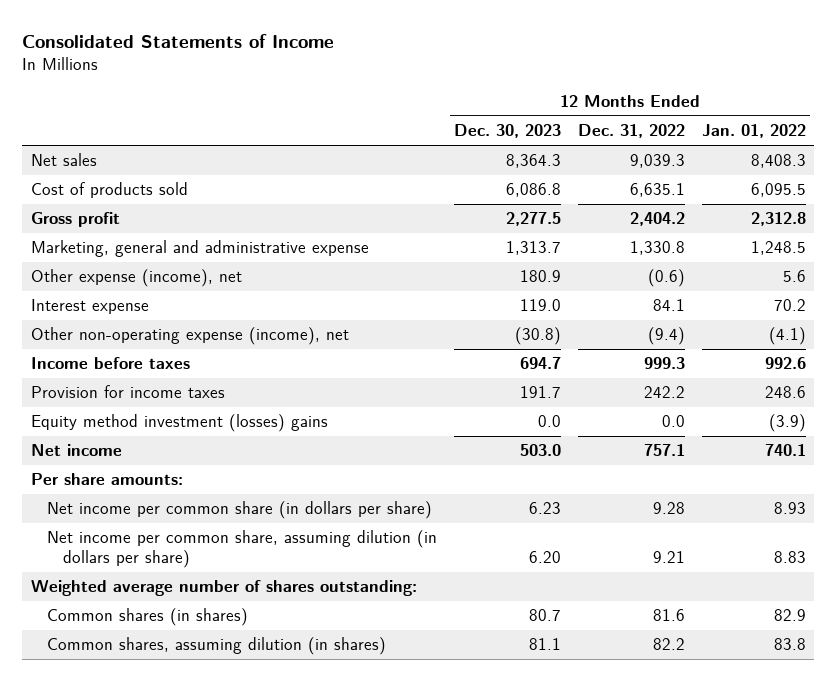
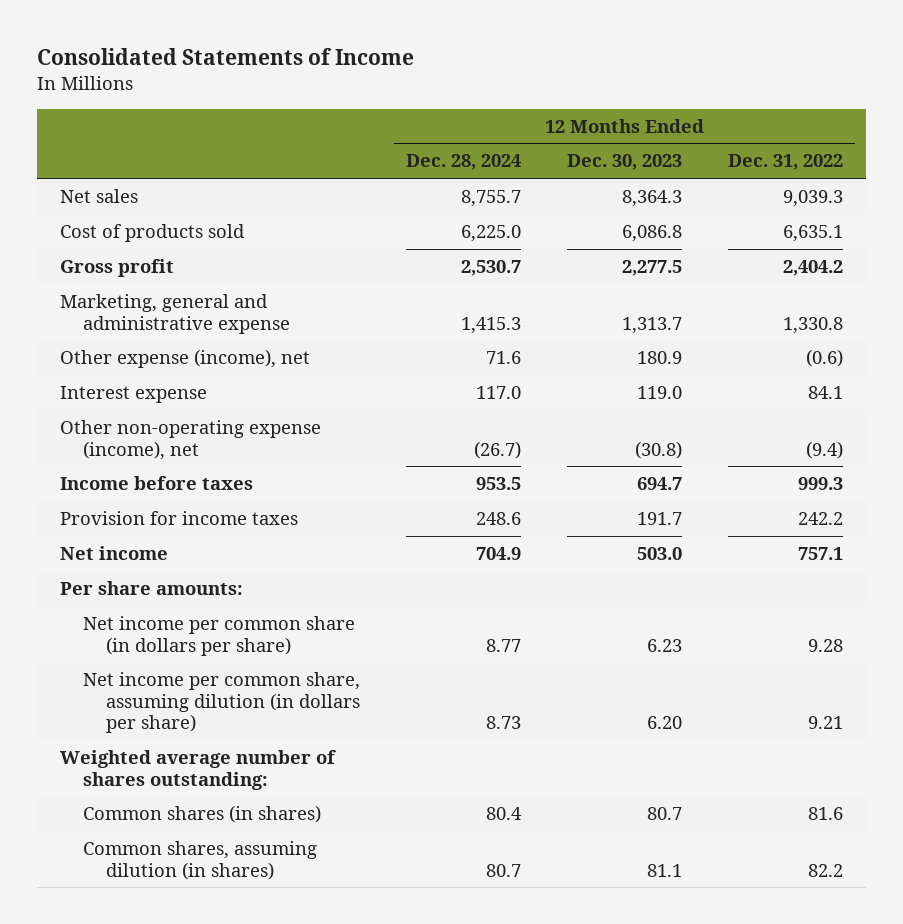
- | 12 Months Ended Dec. 30, 2023 | 12 Months Ended Dec. 31, 2022 | 12 Months Ended Jan. 01, 2022
+ | 12 Months Ended Dec. 28, 2024 | 12 Months Ended Dec. 30, 2023 | 12 Months Ended Dec. 31, 2022
- Equity method investment (losses) gains | 0.0 | 0.0 | (3.9)

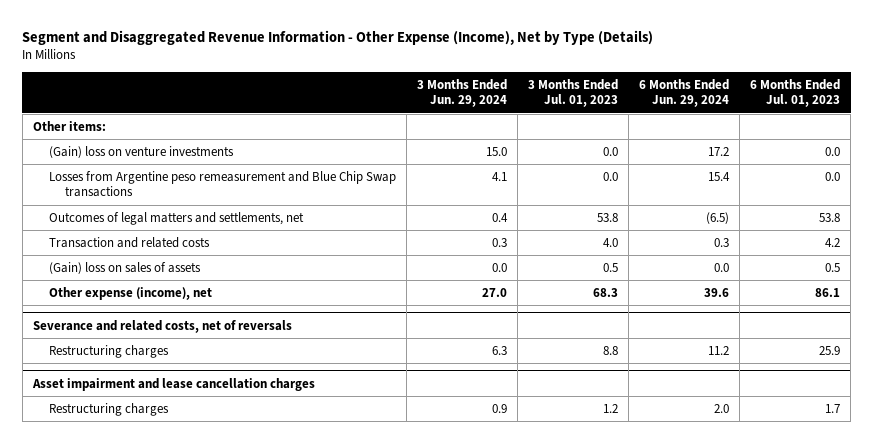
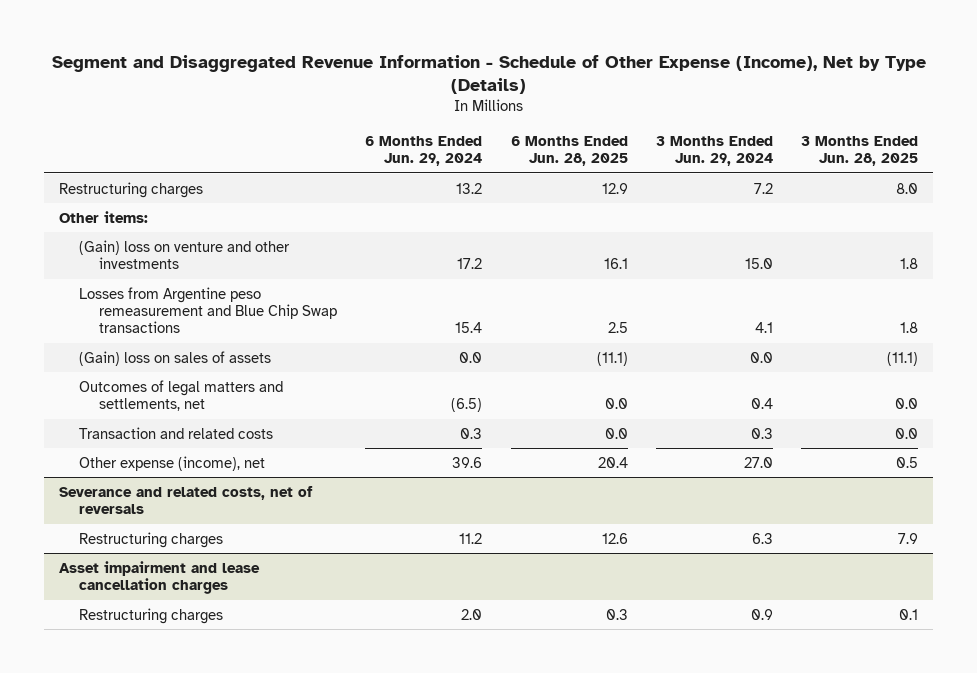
- Segment and Disaggregated Revenue Information - Other Expense (Income), Net by Type (Details)
+ Segment and Disaggregated Revenue Information - Schedule of Other Expense (Income), Net by Type (Details)
- | 3 Months Ended Jun. 29, 2024 | 3 Months Ended Jul. 01, 2023 | 6 Months Ended Jun. 29, 2024 | 6 Months Ended Jul. 01, 2023
+ | 6 Months Ended Jun. 29, 2024 | 6 Months Ended Jun. 28, 2025 | 3 Months Ended Jun. 29, 2024 | 3 Months Ended Jun. 28, 2025
+ Restructuring charges | 13.2 | 12.9 | 7.2 | 8.0
- (Gain) loss on venture investments | 15.0 | 0.0 | 17.2 | 0.0
+ (Gain) loss on venture and other investments | 17.2 | 16.1 | 15.0 | 1.8
moved up: (Gain) loss on sales of assets | 0.0 | (11.1) | 0.0 | (11.1)

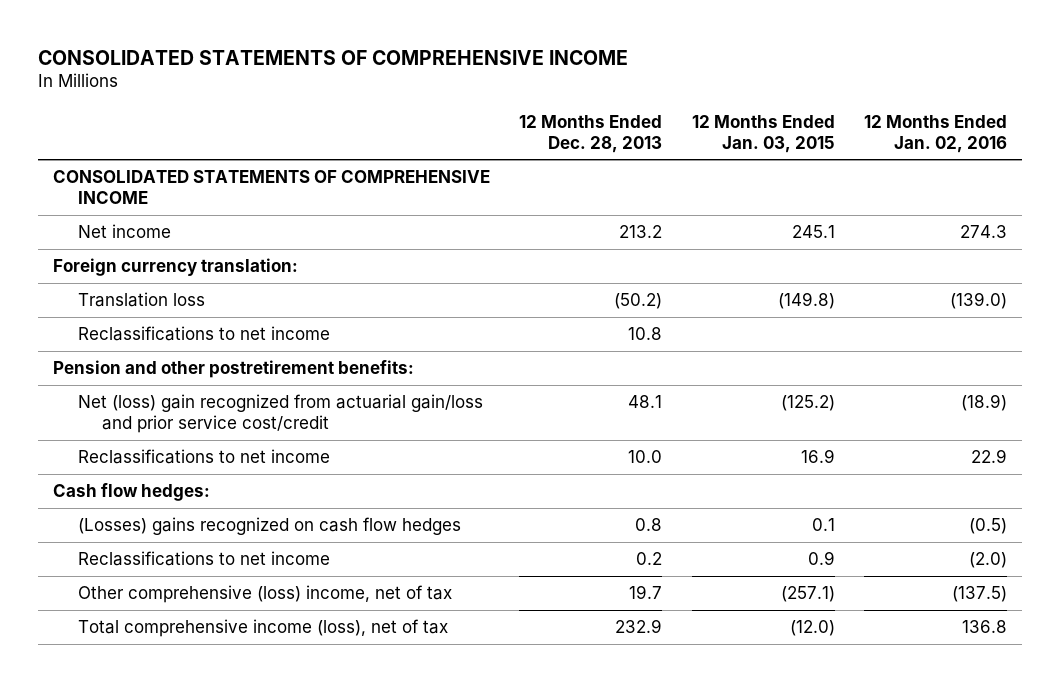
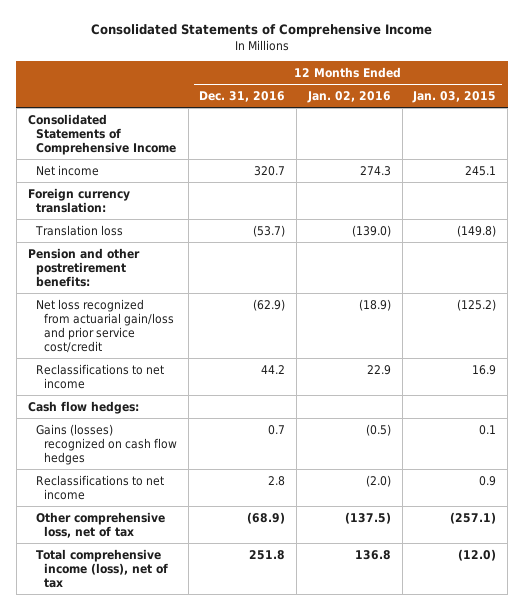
- CONSOLIDATED STATEMENTS OF COMPREHENSIVE INCOME
+ Consolidated Statements of Comprehensive Income
- | 12 Months Ended Dec. 28, 2013 | 12 Months Ended Jan. 03, 2015 | 12 Months Ended Jan. 02, 2016
+ | 12 Months Ended Dec. 31, 2016 | 12 Months Ended Jan. 02, 2016 | 12 Months Ended Jan. 03, 2015
- CONSOLIDATED STATEMENTS OF COMPREHENSIVE INCOME
+ Consolidated Statements of Comprehensive Income
- Reclassifications to net income | 10.8 | |
- Net (loss) gain recognized from actuarial gain/loss and prior service cost/credit | 48.1 | (125.2) | (18.9)
+ Net loss recognized from actuarial gain/loss and prior service cost/credit | (62.9) | (18.9) | (125.2)
- (Losses) gains recognized on cash flow hedges | 0.8 | 0.1 | (0.5)
+ Gains (losses) recognized on cash flow hedges | 0.7 | (0.5) | 0.1
- Other comprehensive (loss) income, net of tax | 19.7 | (257.1) | (137.5)
+ Other comprehensive loss, net of tax | (68.9) | (137.5) | (257.1)

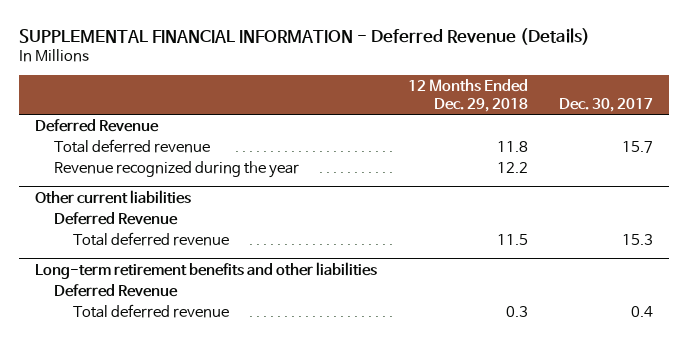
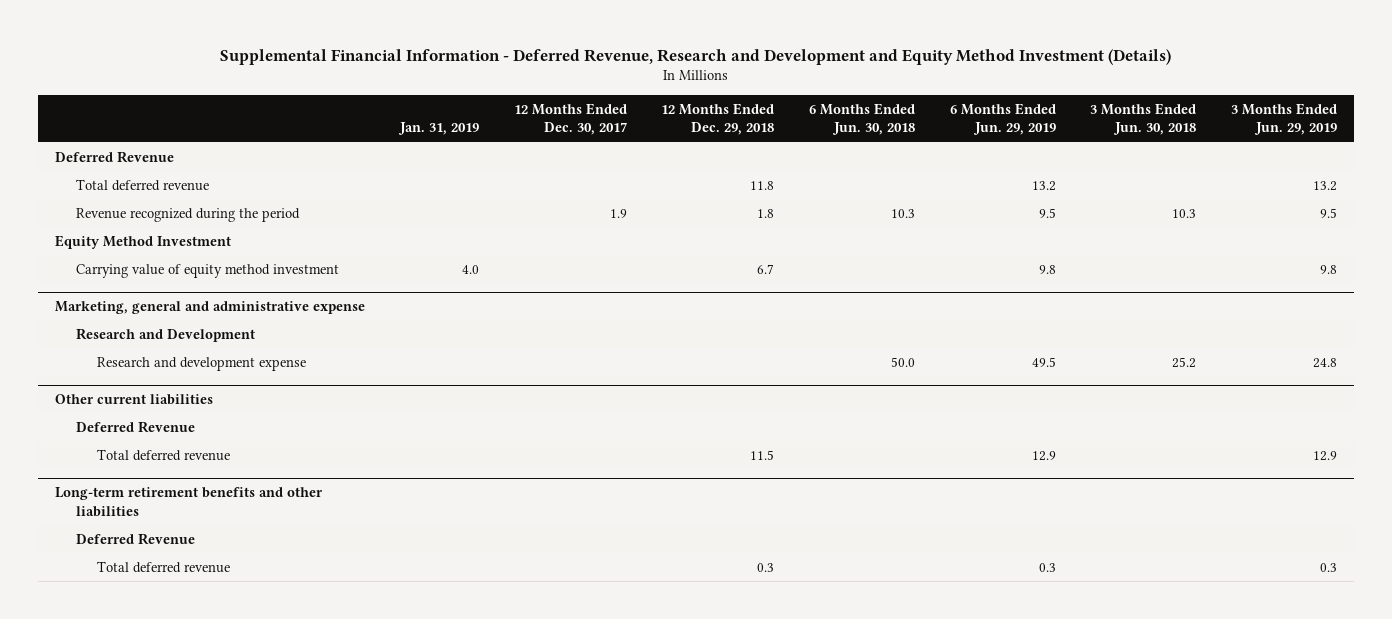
- SUPPLEMENTAL FINANCIAL INFORMATION - Deferred Revenue (Details)
+ Supplemental Financial Information - Deferred Revenue, Research and Development and Equity Method Investment (Details)
- | 12 Months Ended Dec. 29, 2018 | Dec. 30, 2017
+ | Jan. 31, 2019 | 12 Months Ended Dec. 30, 2017 | 12 Months Ended Dec. 29, 2018 | 6 Months Ended Jun. 30, 2018 | 6 Months Ended Jun. 29, 2019 | 3 Months Ended Jun. 30, 2018 | 3 Months Ended Jun. 29, 2019
- Revenue recognized during the year | 12.2 |
+ Revenue recognized during the period | | 1.9 | 1.8 | 10.3 | 9.5 | 10.3 | 9.5
+ Equity Method Investment
+ Carrying value of equity method investment | 4.0 | | 6.7 | | 9.8 | | 9.8
+ Marketing, general and administrative expense
+ Research and Development
+ Research and development expense | | | | 50.0 | 49.5 | 25.2 | 24.8

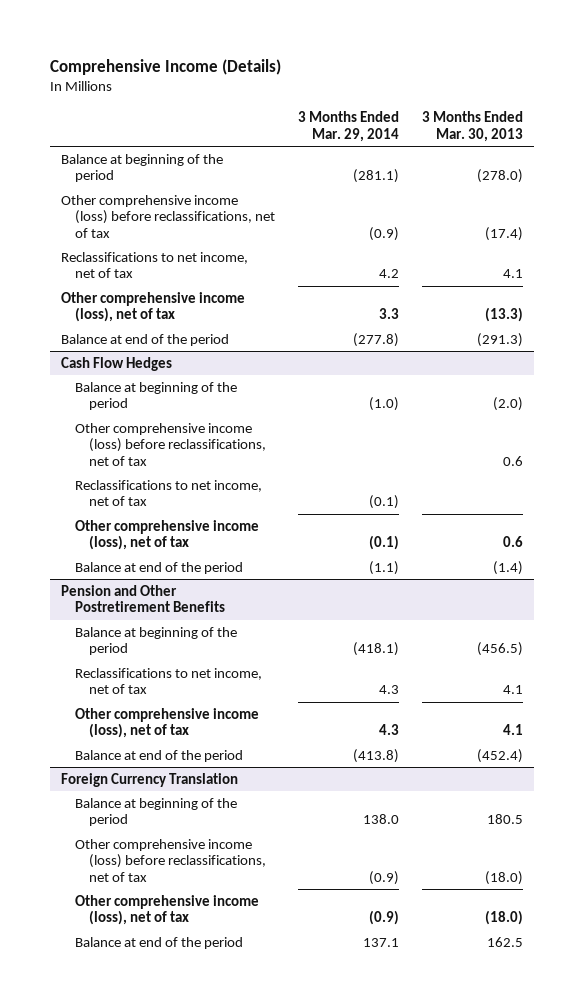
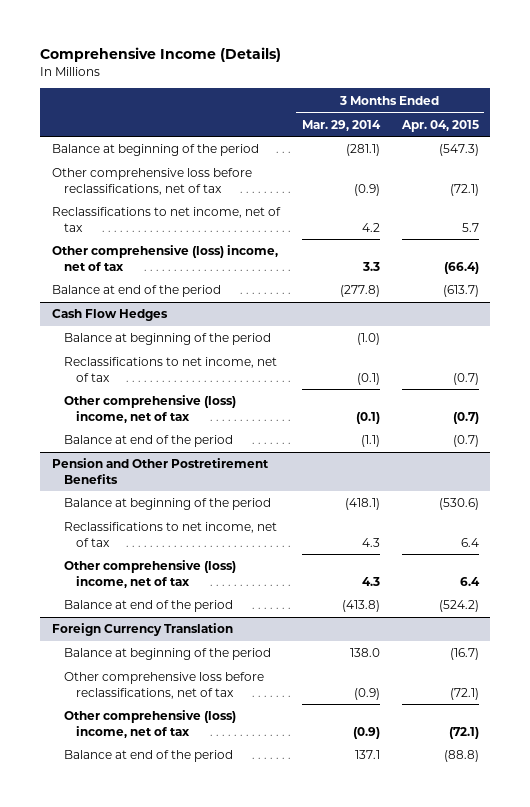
- | 3 Months Ended Mar. 29, 2014 | 3 Months Ended Mar. 30, 2013
+ | 3 Months Ended Mar. 29, 2014 | 3 Months Ended Apr. 04, 2015
- Other comprehensive income (loss) before reclassifications, net of tax | (0.9) | (17.4)
+ Other comprehensive loss before reclassifications, net of tax | (0.9) | (72.1)
- Other comprehensive income (loss), net of tax | 3.3 | (13.3)
+ Other comprehensive (loss) income, net of tax | 3.3 | (66.4)
@ Cash Flow Hedges
- Other comprehensive income (loss) before reclassifications, net of tax | | 0.6
- Other comprehensive income (loss), net of tax | (0.1) | 0.6
+ Other comprehensive (loss) income, net of tax | (0.1) | (0.7)
@ Pension and Other Postretirement Benefits
- Other comprehensive income (loss), net of tax | 4.3 | 4.1
+ Other comprehensive (loss) income, net of tax | 4.3 | 6.4
@ Foreign Currency Translation
- Other comprehensive income (loss) before reclassifications, net of tax | (0.9) | (18.0)
- Other comprehensive income (loss), net of tax | (0.9) | (18.0)
+ Other comprehensive loss before reclassifications, net of tax | (0.9) | (72.1)
+ Other comprehensive (loss) income, net of tax | (0.9) | (72.1)

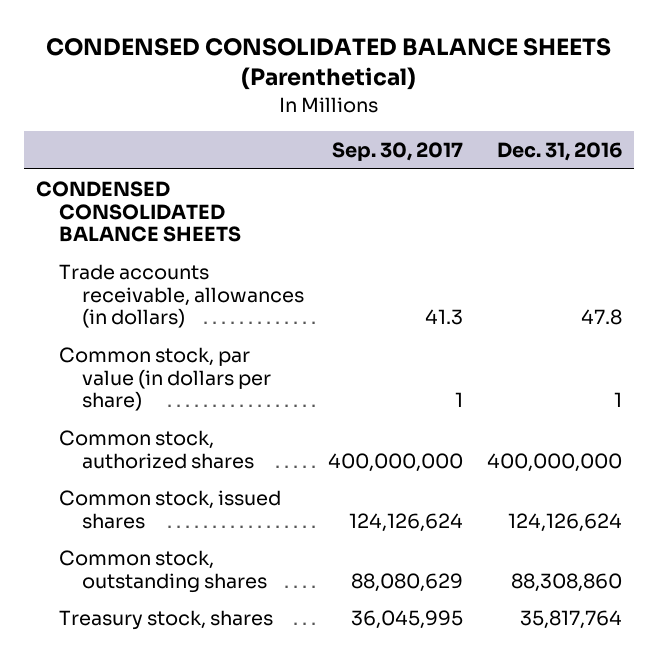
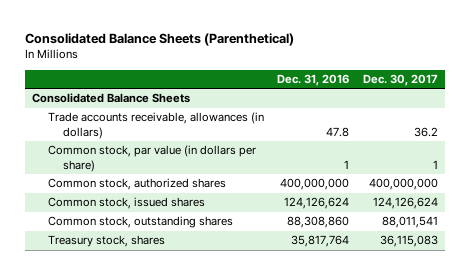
- CONDENSED CONSOLIDATED BALANCE SHEETS (Parenthetical)
+ Consolidated Balance Sheets (Parenthetical)
- | Sep. 30, 2017 | Dec. 31, 2016
+ | Dec. 31, 2016 | Dec. 30, 2017
- CONDENSED CONSOLIDATED BALANCE SHEETS
+ Consolidated Balance Sheets

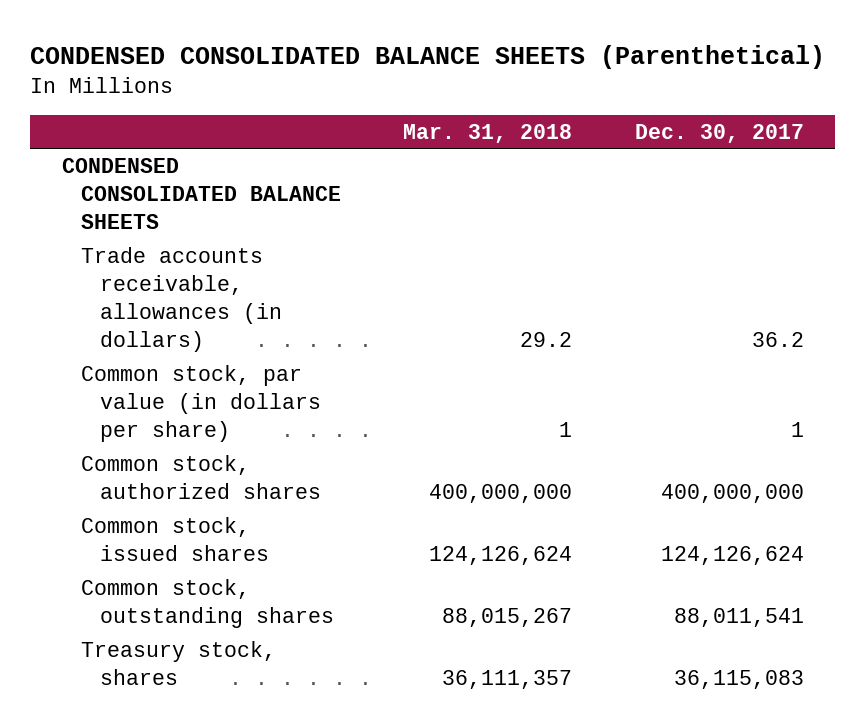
- Consolidated Balance Sheets (Parenthetical)
+ CONDENSED CONSOLIDATED BALANCE SHEETS (Parenthetical)
- | Dec. 31, 2016 | Dec. 30, 2017
+ | Mar. 31, 2018 | Dec. 30, 2017
- Consolidated Balance Sheets
+ CONDENSED CONSOLIDATED BALANCE SHEETS

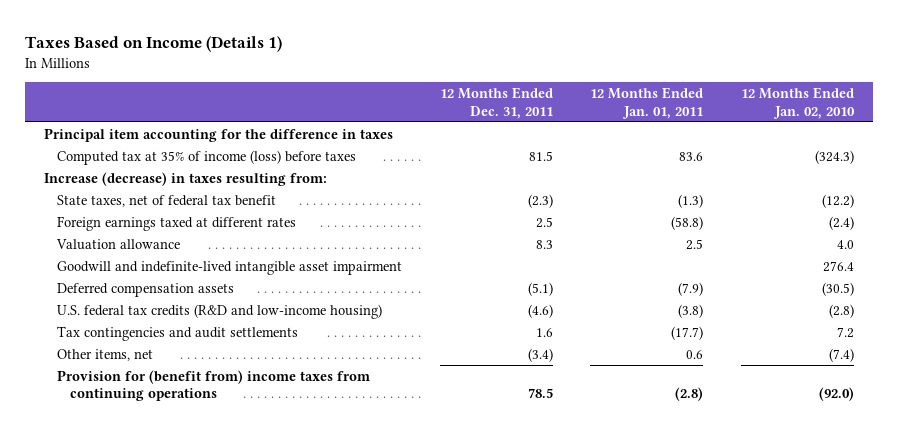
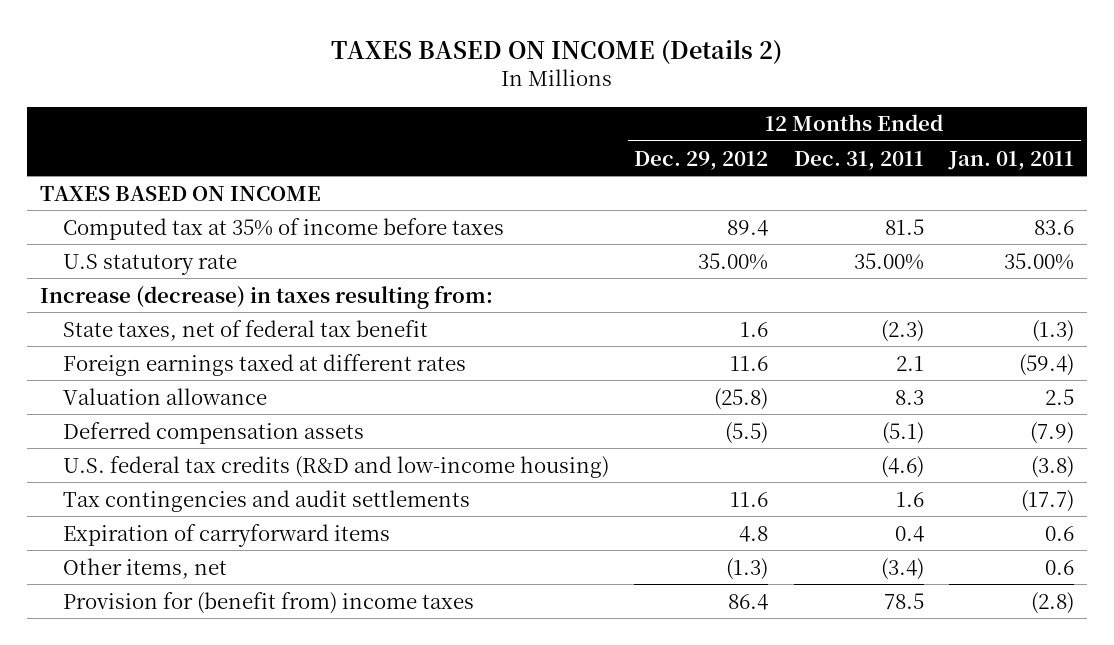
- Taxes Based on Income (Details 1)
+ TAXES BASED ON INCOME (Details 2)
- | 12 Months Ended Dec. 31, 2011 | 12 Months Ended Jan. 01, 2011 | 12 Months Ended Jan. 02, 2010
+ | 12 Months Ended Dec. 29, 2012 | 12 Months Ended Dec. 31, 2011 | 12 Months Ended Jan. 01, 2011
- Principal item accounting for the difference in taxes
- Computed tax at 35% of income (loss) before taxes | 81.5 | 83.6 | (324.3)
+ TAXES BASED ON INCOME
+ Computed tax at 35% of income before taxes | 89.4 | 81.5 | 83.6
+ U.S statutory rate | 35.00% | 35.00% | 35.00%
- Foreign earnings taxed at different rates | 2.5 | (58.8) | (2.4)
+ Foreign earnings taxed at different rates | 11.6 | 2.1 | (59.4)
- Goodwill and indefinite-lived intangible asset impairment | | | 276.4
+ Expiration of carryforward items | 4.8 | 0.4 | 0.6
- Provision for (benefit from) income taxes from continuing operations | 78.5 | (2.8) | (92.0)
+ Provision for (benefit from) income taxes | 86.4 | 78.5 | (2.8)

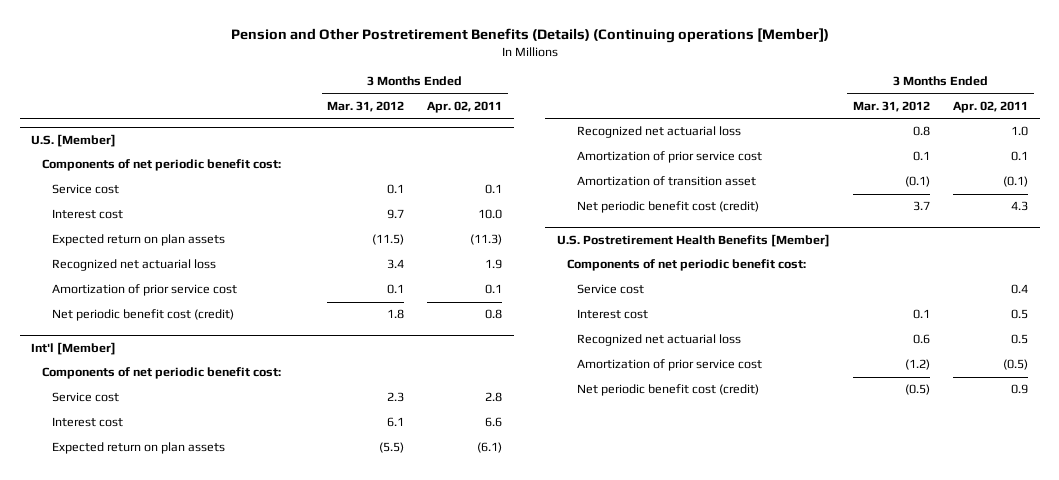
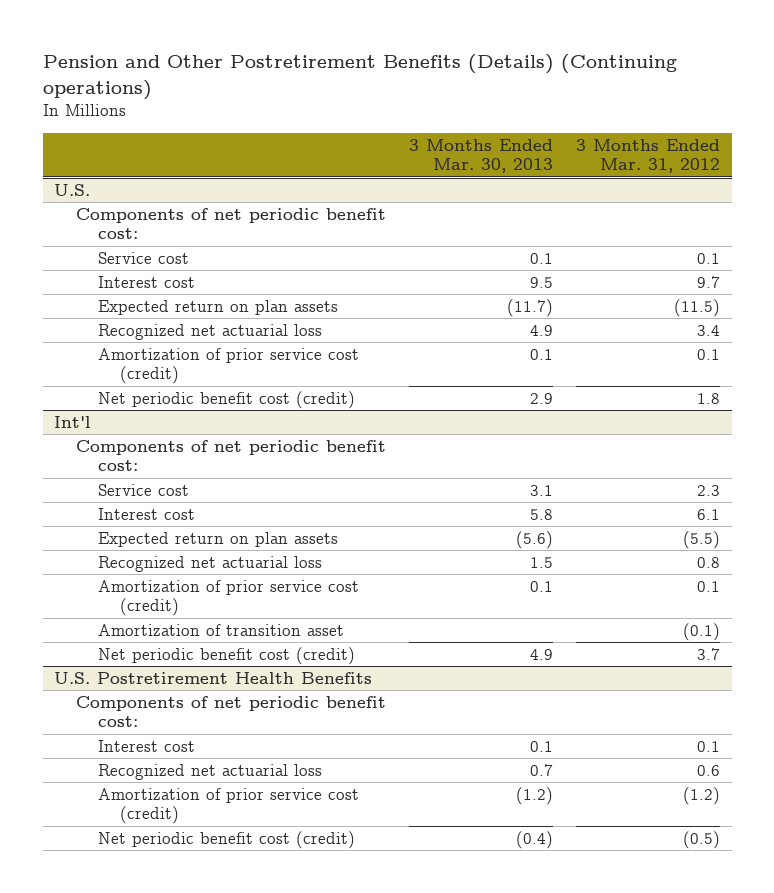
- Pension and Other Postretirement Benefits (Details) (Continuing operations [Member])
+ Pension and Other Postretirement Benefits (Details) (Continuing operations)
- | 3 Months Ended Mar. 31, 2012 | 3 Months Ended Apr. 02, 2011
+ | 3 Months Ended Mar. 30, 2013 | 3 Months Ended Mar. 31, 2012
- U.S. [Member]
+ U.S.
- Amortization of prior service cost | 0.1 | 0.1
+ Amortization of prior service cost (credit) | 0.1 | 0.1
- Int'l [Member]
+ Int'l
- Amortization of prior service cost | 0.1 | 0.1
+ Amortization of prior service cost (credit) | 0.1 | 0.1
- U.S. Postretirement Health Benefits [Member]
+ U.S. Postretirement Health Benefits
- Service cost | | 0.4
- Amortization of prior service cost | (1.2) | (0.5)
+ Amortization of prior service cost (credit) | (1.2) | (1.2)

